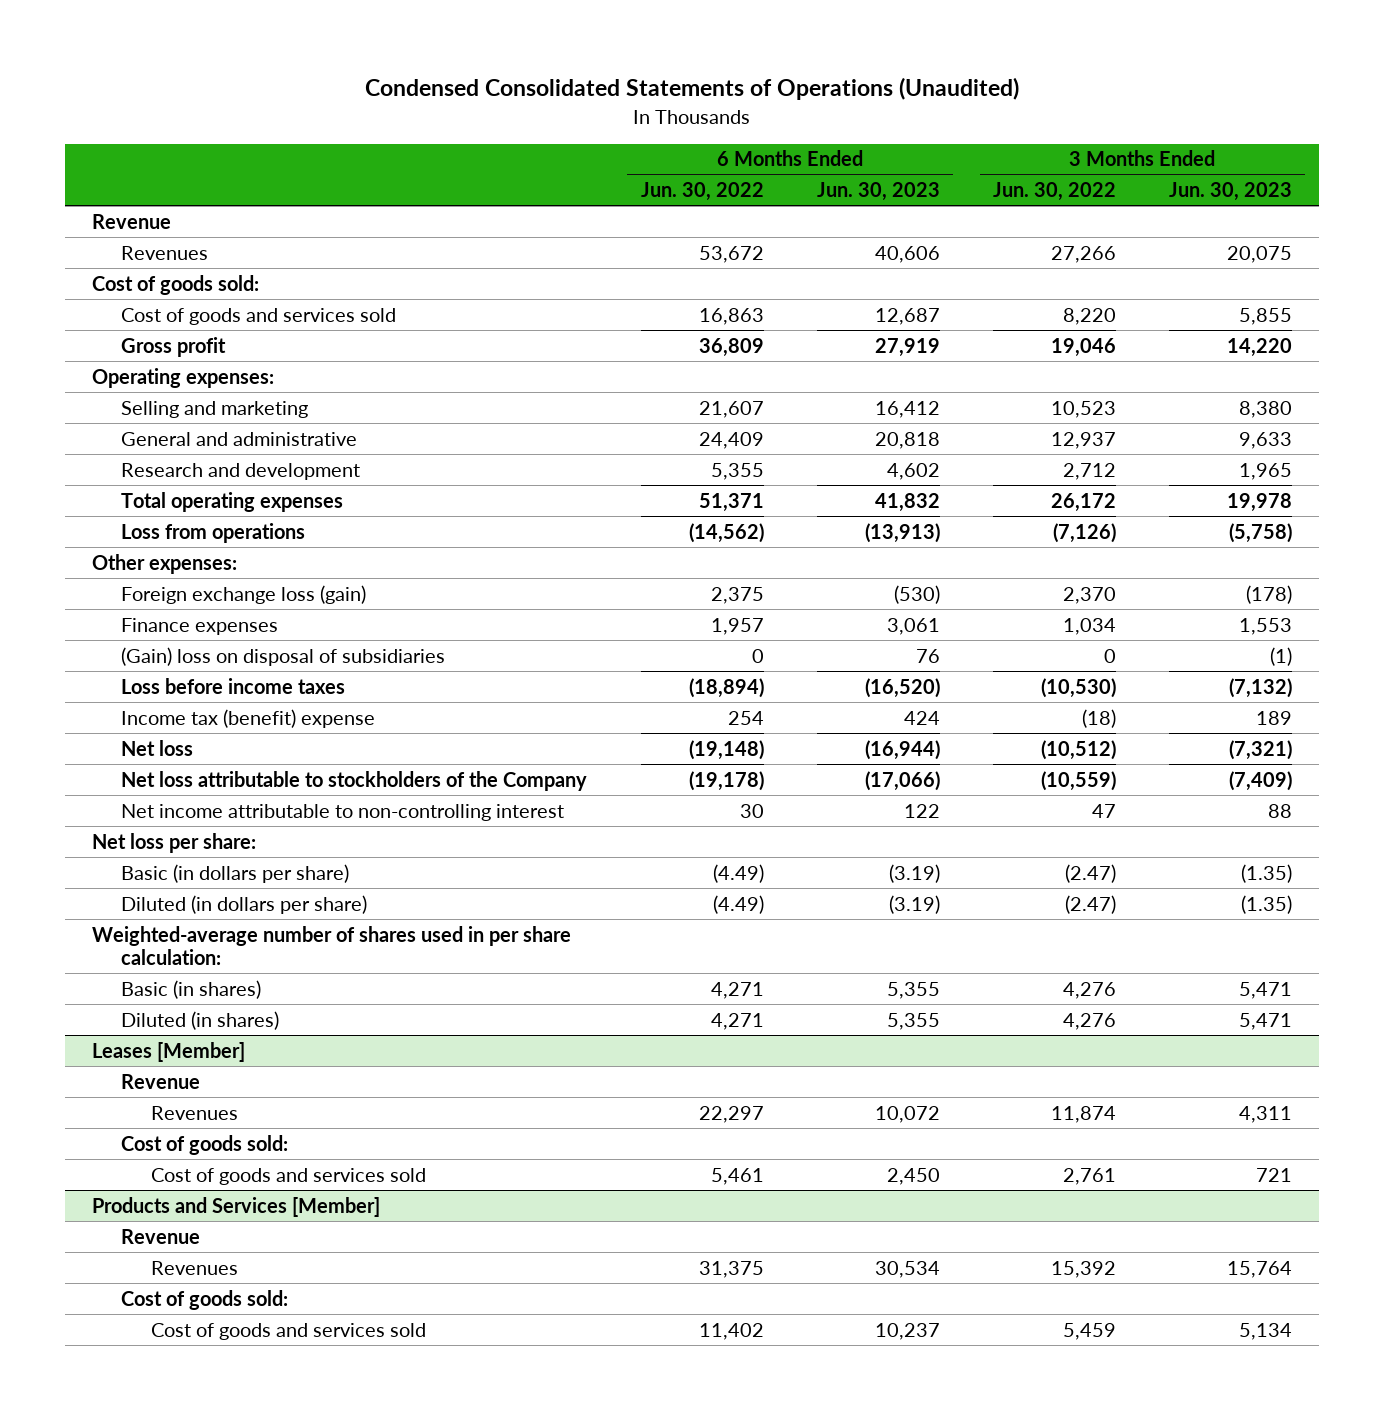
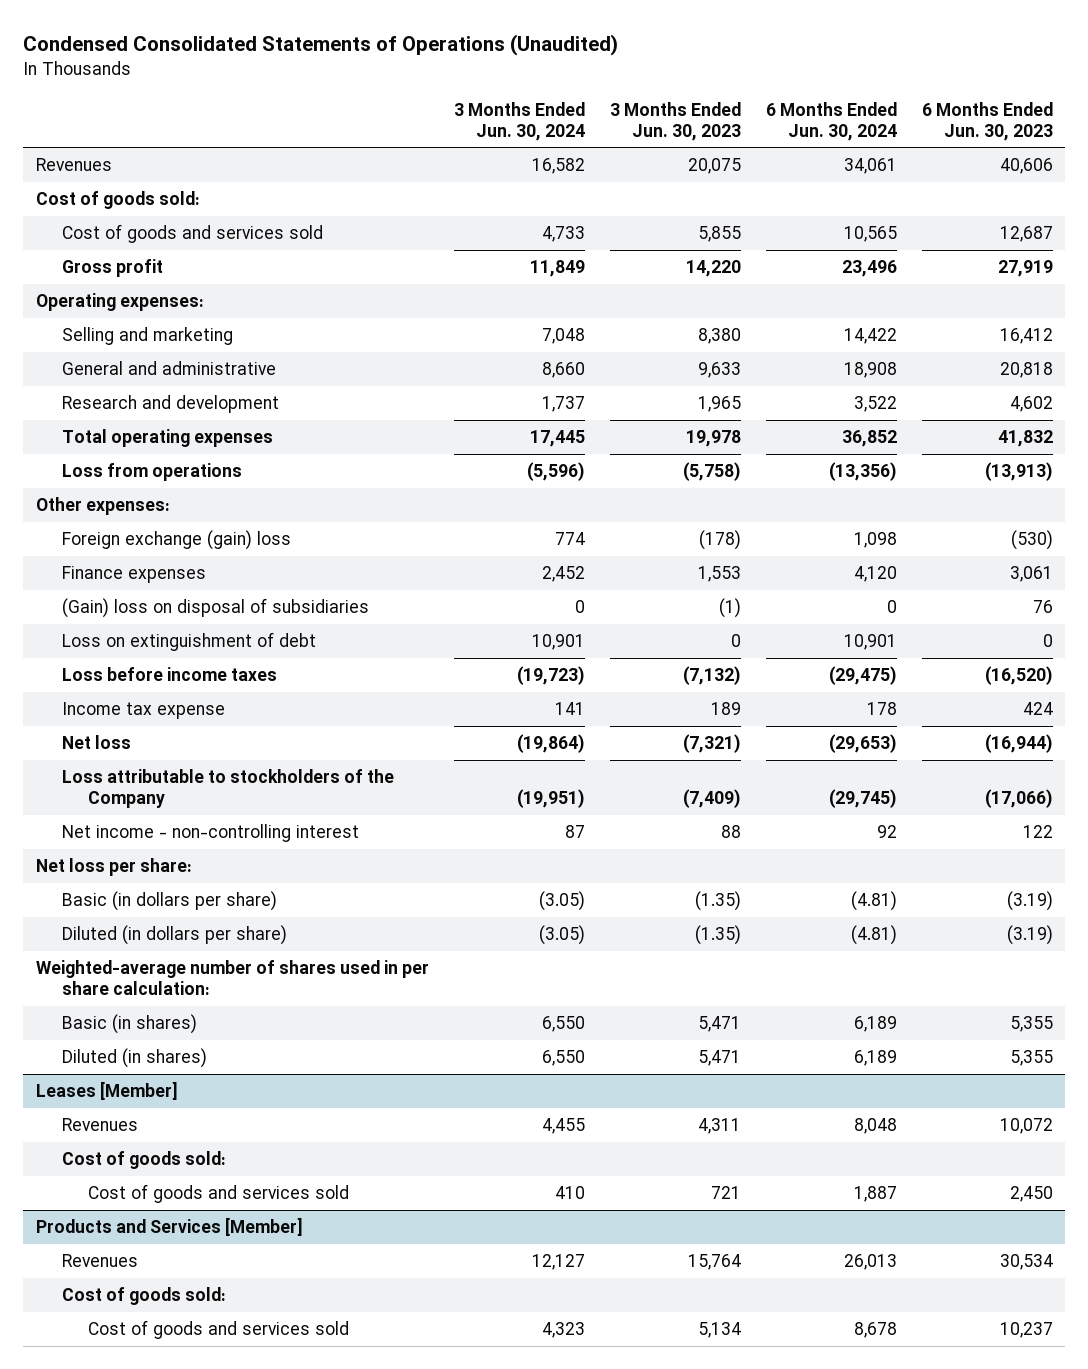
- | 6 Months Ended Jun. 30, 2022 | 6 Months Ended Jun. 30, 2023 | 3 Months Ended Jun. 30, 2022 | 3 Months Ended Jun. 30, 2023
+ | 3 Months Ended Jun. 30, 2024 | 3 Months Ended Jun. 30, 2023 | 6 Months Ended Jun. 30, 2024 | 6 Months Ended Jun. 30, 2023
- Revenue
- Foreign exchange loss (gain) | 2,375 | (530) | 2,370 | (178)
+ Foreign exchange (gain) loss | 774 | (178) | 1,098 | (530)
+ Loss on extinguishment of debt | 10,901 | 0 | 10,901 | 0
- Income tax (benefit) expense | 254 | 424 | (18) | 189
+ Income tax expense | 141 | 189 | 178 | 424
- Net loss attributable to stockholders of the Company | (19,178) | (17,066) | (10,559) | (7,409)
- Net income attributable to non-controlling interest | 30 | 122 | 47 | 88
+ Loss attributable to stockholders of the Company | (19,951) | (7,409) | (29,745) | (17,066)
+ Net income - non-controlling interest | 87 | 88 | 92 | 122
@ Leases [Member]
- Revenue
@ Products and Services [Member]
- Revenue

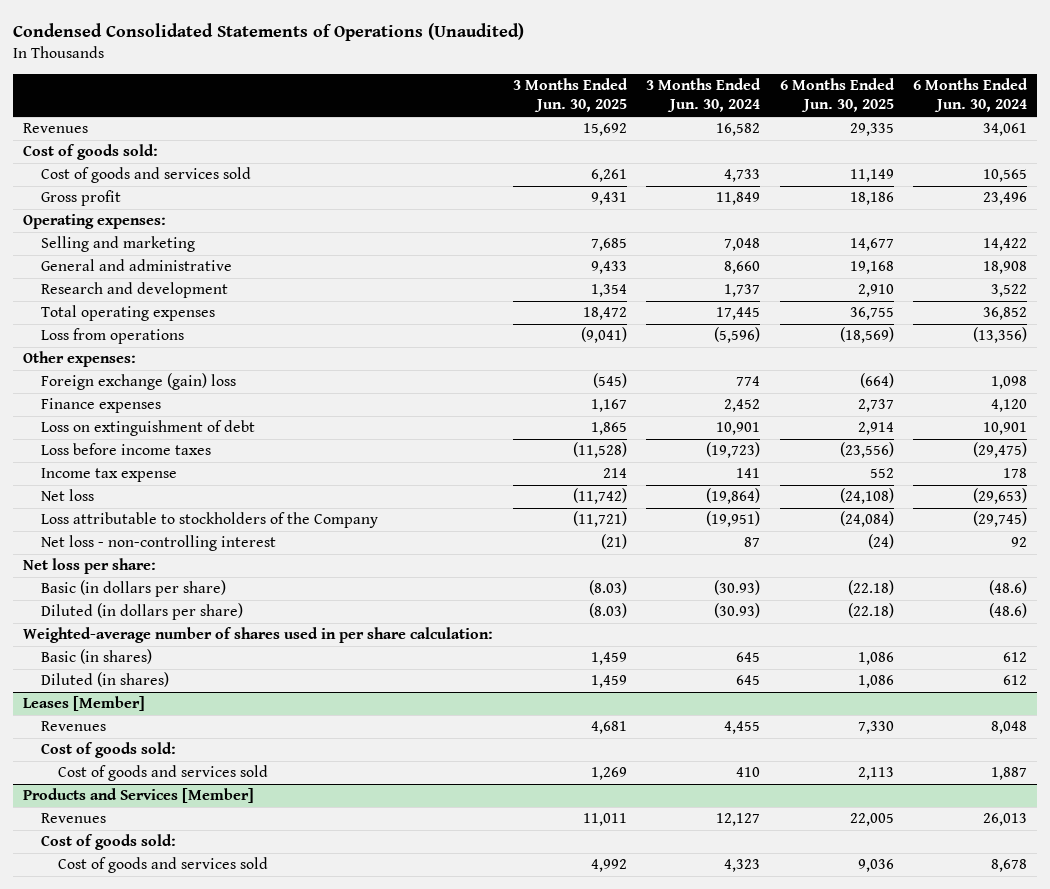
- | 3 Months Ended Jun. 30, 2024 | 3 Months Ended Jun. 30, 2023 | 6 Months Ended Jun. 30, 2024 | 6 Months Ended Jun. 30, 2023
+ | 3 Months Ended Jun. 30, 2025 | 3 Months Ended Jun. 30, 2024 | 6 Months Ended Jun. 30, 2025 | 6 Months Ended Jun. 30, 2024
- (Gain) loss on disposal of subsidiaries | 0 | (1) | 0 | 76
- Net income - non-controlling interest | 87 | 88 | 92 | 122
+ Net loss - non-controlling interest | (21) | 87 | (24) | 92
- Basic (in dollars per share) | (3.05) | (1.35) | (4.81) | (3.19)
- Diluted (in dollars per share) | (3.05) | (1.35) | (4.81) | (3.19)
+ Basic (in dollars per share) | (8.03) | (30.93) | (22.18) | (48.6)
+ Diluted (in dollars per share) | (8.03) | (30.93) | (22.18) | (48.6)
- Basic (in shares) | 6,550 | 5,471 | 6,189 | 5,355
- Diluted (in shares) | 6,550 | 5,471 | 6,189 | 5,355
+ Basic (in shares) | 1,459 | 645 | 1,086 | 612
+ Diluted (in shares) | 1,459 | 645 | 1,086 | 612

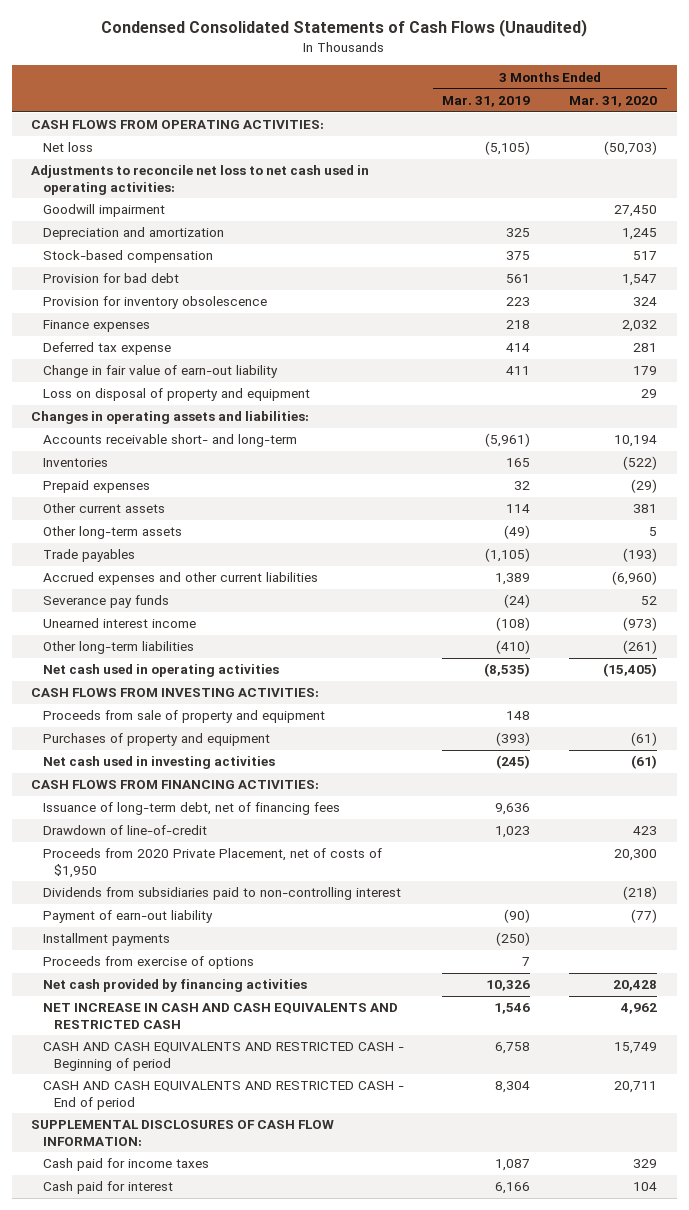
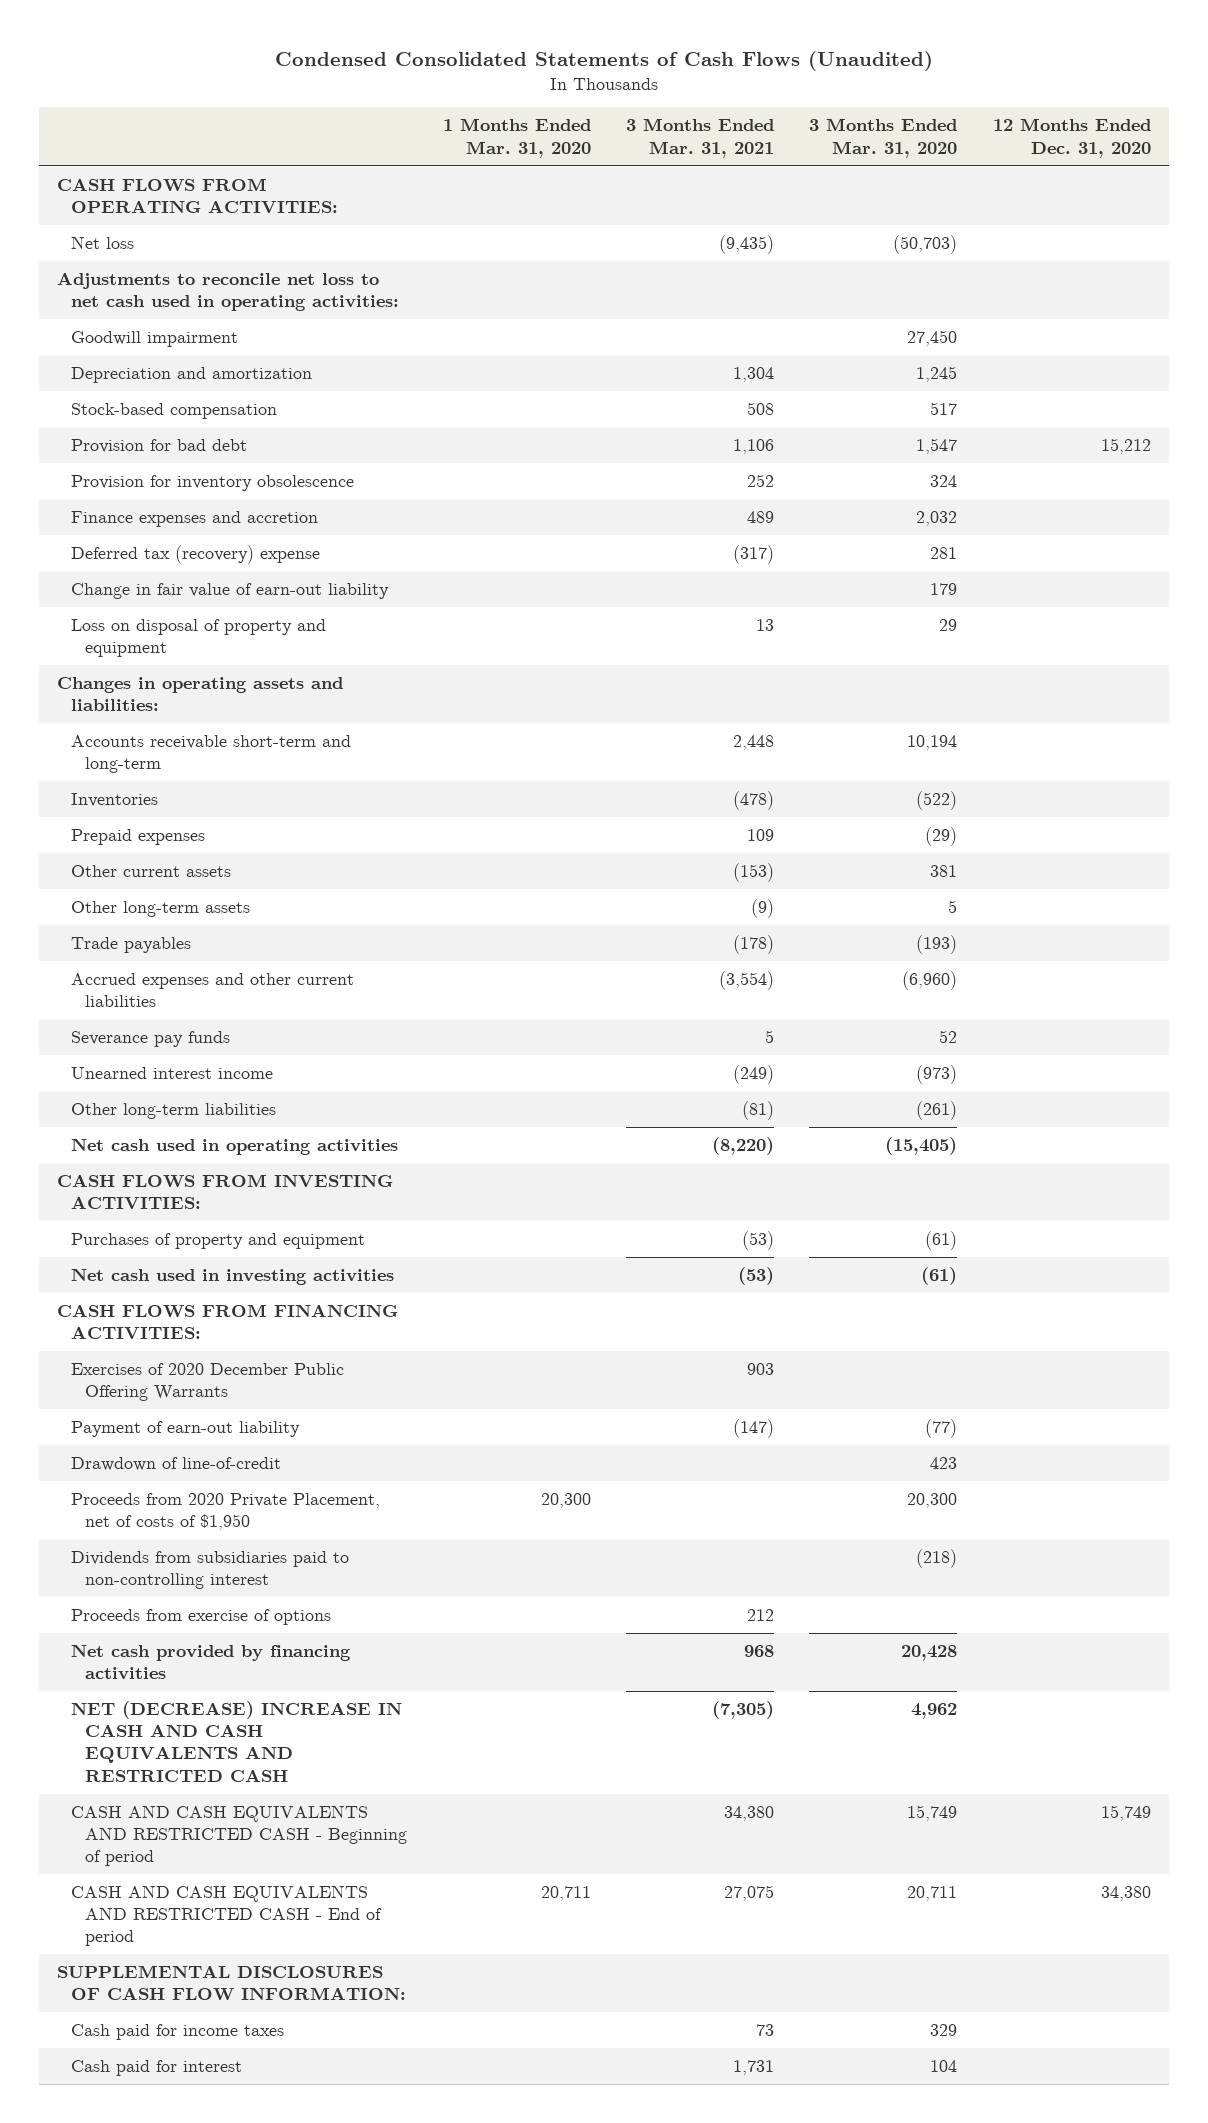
- | 3 Months Ended Mar. 31, 2019 | 3 Months Ended Mar. 31, 2020
+ | 1 Months Ended Mar. 31, 2020 | 3 Months Ended Mar. 31, 2021 | 3 Months Ended Mar. 31, 2020 | 12 Months Ended Dec. 31, 2020
- Finance expenses | 218 | 2,032
- Deferred tax expense | 414 | 281
+ Finance expenses and accretion | | 489 | 2,032 |
+ Deferred tax (recovery) expense | | (317) | 281 |
- Accounts receivable short- and long-term | (5,961) | 10,194
+ Accounts receivable short-term and long-term | | 2,448 | 10,194 |
- Proceeds from sale of property and equipment | 148 |
- Issuance of long-term debt, net of financing fees | 9,636 |
+ Exercises of 2020 December Public Offering Warrants | | 903 | |
moved up: Payment of earn-out liability | | (147) | (77) |
- Installment payments | (250) |
- NET INCREASE IN CASH AND CASH EQUIVALENTS AND RESTRICTED CASH | 1,546 | 4,962
+ NET (DECREASE) INCREASE IN CASH AND CASH EQUIVALENTS AND RESTRICTED CASH | | (7,305) | 4,962 |

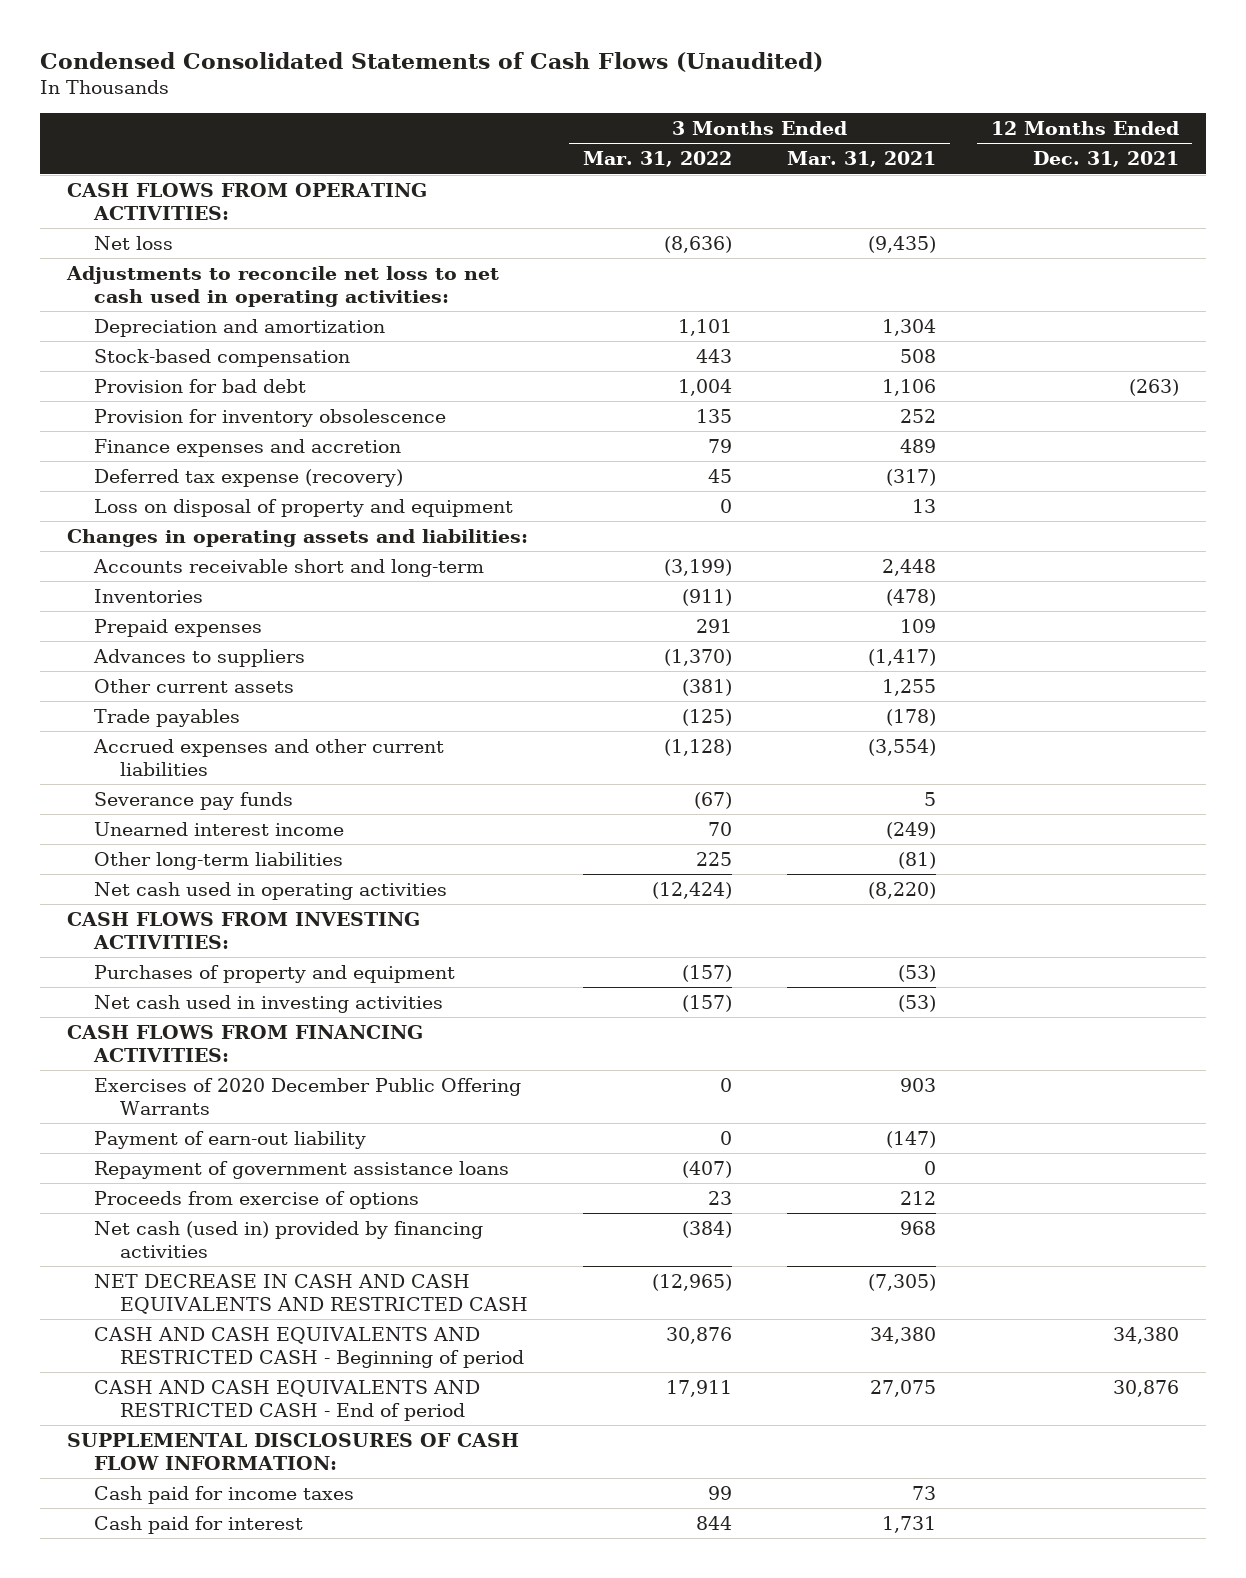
- | 1 Months Ended Mar. 31, 2020 | 3 Months Ended Mar. 31, 2021 | 3 Months Ended Mar. 31, 2020 | 12 Months Ended Dec. 31, 2020
+ | 3 Months Ended Mar. 31, 2022 | 3 Months Ended Mar. 31, 2021 | 12 Months Ended Dec. 31, 2021
- Goodwill impairment | | | 27,450 |
- Deferred tax (recovery) expense | | (317) | 281 |
- Change in fair value of earn-out liability | | | 179 |
+ Deferred tax expense (recovery) | 45 | (317) |
- Accounts receivable short-term and long-term | | 2,448 | 10,194 |
+ Accounts receivable short and long-term | (3,199) | 2,448 |
- Other current assets | | (153) | 381 |
- Other long-term assets | | (9) | 5 |
+ Advances to suppliers | (1,370) | (1,417) |
+ Other current assets | (381) | 1,255 |
- Drawdown of line-of-credit | | | 423 |
- Proceeds from 2020 Private Placement, net of costs of $1,950 | 20,300 | | 20,300 |
- Dividends from subsidiaries paid to non-controlling interest | | | (218) |
+ Repayment of government assistance loans | (407) | 0 |
- Net cash provided by financing activities | | 968 | 20,428 |
- NET (DECREASE) INCREASE IN CASH AND CASH EQUIVALENTS AND RESTRICTED CASH | | (7,305) | 4,962 |
+ Net cash (used in) provided by financing activities | (384) | 968 |
+ NET DECREASE IN CASH AND CASH EQUIVALENTS AND RESTRICTED CASH | (12,965) | (7,305) |

